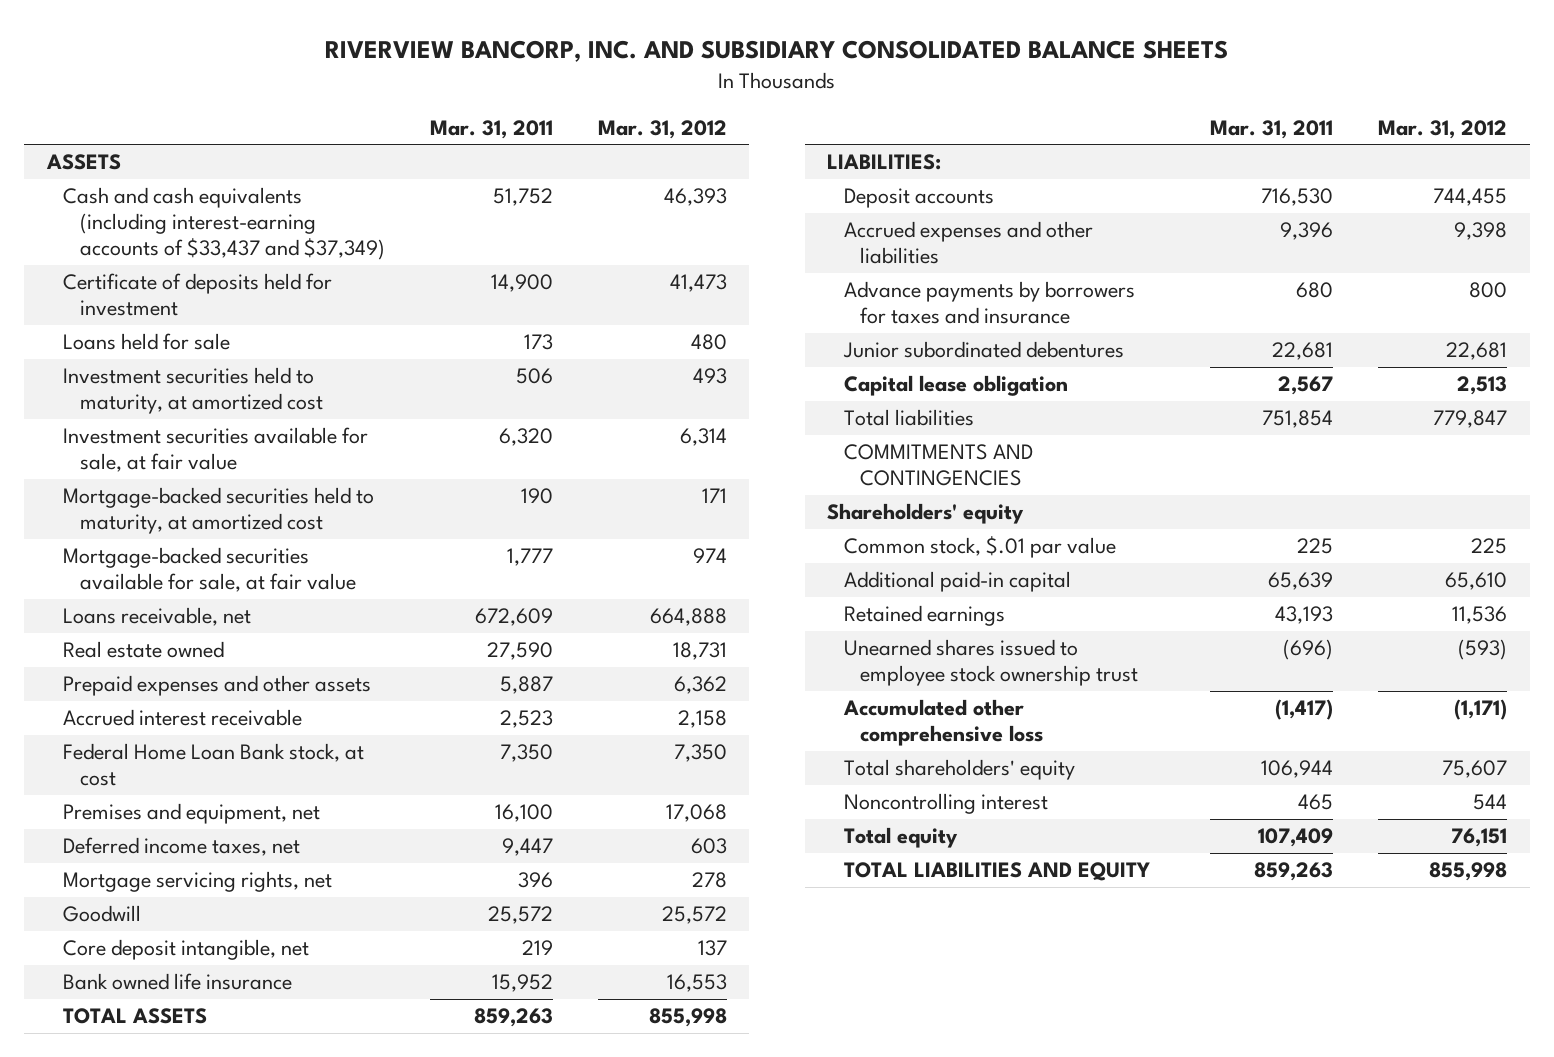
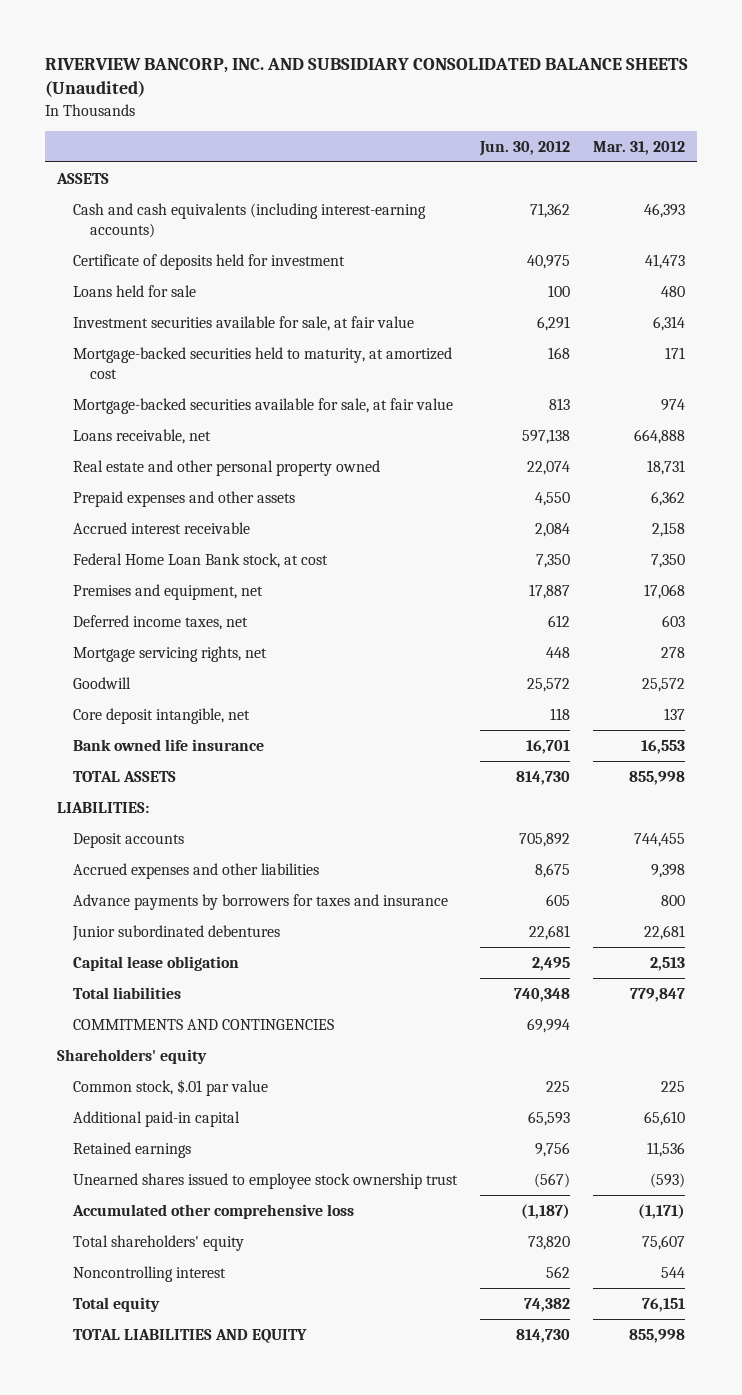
- RIVERVIEW BANCORP, INC. AND SUBSIDIARY CONSOLIDATED BALANCE SHEETS
+ RIVERVIEW BANCORP, INC. AND SUBSIDIARY CONSOLIDATED BALANCE SHEETS (Unaudited)
- | Mar. 31, 2011 | Mar. 31, 2012
+ | Jun. 30, 2012 | Mar. 31, 2012
- Cash and cash equivalents (including interest-earning accounts of $33,437 and $37,349) | 51,752 | 46,393
+ Cash and cash equivalents (including interest-earning accounts) | 71,362 | 46,393
- Investment securities held to maturity, at amortized cost | 506 | 493
- Real estate owned | 27,590 | 18,731
+ Real estate and other personal property owned | 22,074 | 18,731

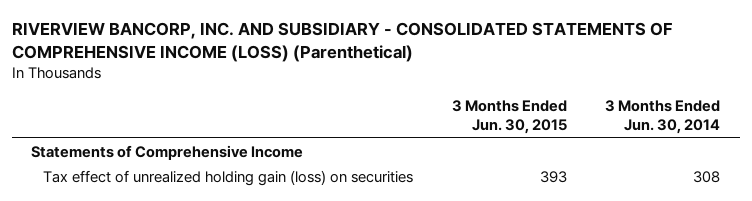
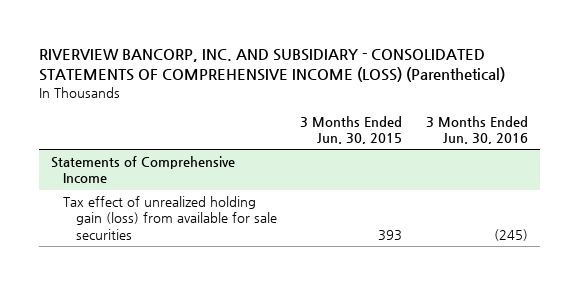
- | 3 Months Ended Jun. 30, 2015 | 3 Months Ended Jun. 30, 2014
+ | 3 Months Ended Jun. 30, 2015 | 3 Months Ended Jun. 30, 2016
- Tax effect of unrealized holding gain (loss) on securities | 393 | 308
+ Tax effect of unrealized holding gain (loss) from available for sale securities | 393 | (245)

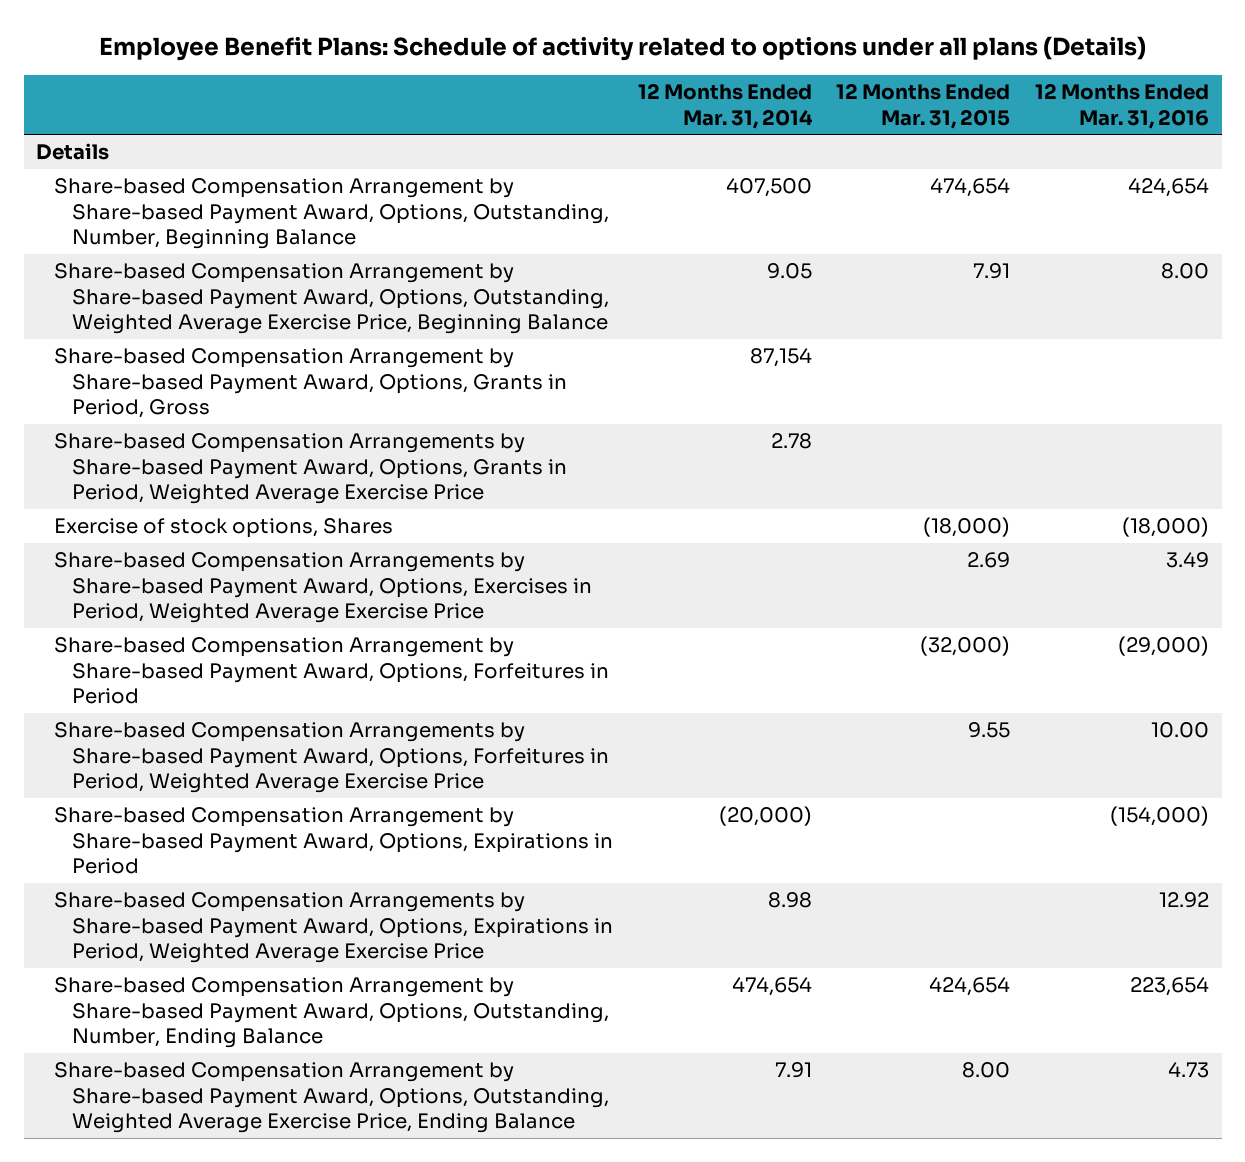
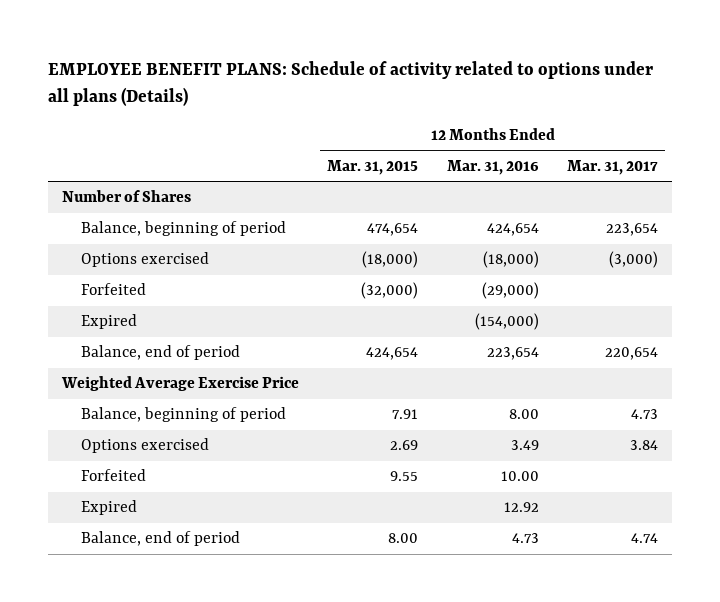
- Employee Benefit Plans: Schedule of activity related to options under all plans (Details)
+ EMPLOYEE BENEFIT PLANS: Schedule of activity related to options under all plans (Details)
- | 12 Months Ended Mar. 31, 2014 | 12 Months Ended Mar. 31, 2015 | 12 Months Ended Mar. 31, 2016
+ | 12 Months Ended Mar. 31, 2015 | 12 Months Ended Mar. 31, 2016 | 12 Months Ended Mar. 31, 2017
- Details
- Share-based Compensation Arrangement by Share-based Payment Award, Options, Outstanding, Number, Beginning Balance | 407,500 | 474,654 | 424,654
- Share-based Compensation Arrangement by Share-based Payment Award, Options, Outstanding, Weighted Average Exercise Price, Beginning Balance | 9.05 | 7.91 | 8.00
- Share-based Compensation Arrangement by Share-based Payment Award, Options, Grants in Period, Gross | 87,154 | |
- Share-based Compensation Arrangements by Share-based Payment Award, Options, Grants in Period, Weighted Average Exercise Price | 2.78 | |
- Exercise of stock options, Shares | | (18,000) | (18,000)
- Share-based Compensation Arrangements by Share-based Payment Award, Options, Exercises in Period, Weighted Average Exercise Price | | 2.69 | 3.49
- Share-based Compensation Arrangement by Share-based Payment Award, Options, Forfeitures in Period | | (32,000) | (29,000)
- Share-based Compensation Arrangements by Share-based Payment Award, Options, Forfeitures in Period, Weighted Average Exercise Price | | 9.55 | 10.00
- Share-based Compensation Arrangement by Share-based Payment Award, Options, Expirations in Period | (20,000) | | (154,000)
- Share-based Compensation Arrangements by Share-based Payment Award, Options, Expirations in Period, Weighted Average Exercise Price | 8.98 | | 12.92
- Share-based Compensation Arrangement by Share-based Payment Award, Options, Outstanding, Number, Ending Balance | 474,654 | 424,654 | 223,654
- Share-based Compensation Arrangement by Share-based Payment Award, Options, Outstanding, Weighted Average Exercise Price, Ending Balance | 7.91 | 8.00 | 4.73
+ Number of Shares
+ Balance, beginning of period | 474,654 | 424,654 | 223,654
+ Options exercised | (18,000) | (18,000) | (3,000)
+ Forfeited | (32,000) | (29,000) |
+ Expired | | (154,000) |
+ Balance, end of period | 424,654 | 223,654 | 220,654
+ Weighted Average Exercise Price
+ Balance, beginning of period | 7.91 | 8.00 | 4.73
+ Options exercised | 2.69 | 3.49 | 3.84
+ Forfeited | 9.55 | 10.00 |
+ Expired | | 12.92 |
+ Balance, end of period | 8.00 | 4.73 | 4.74

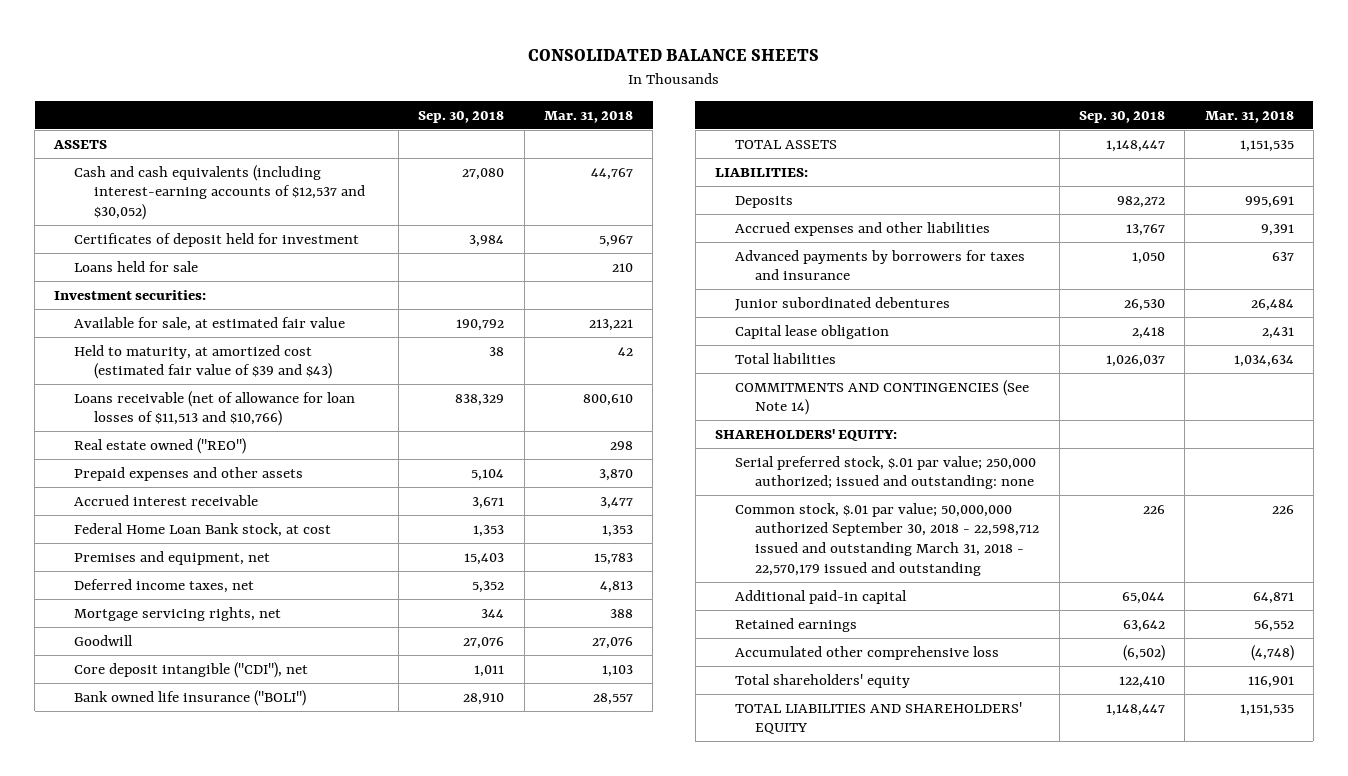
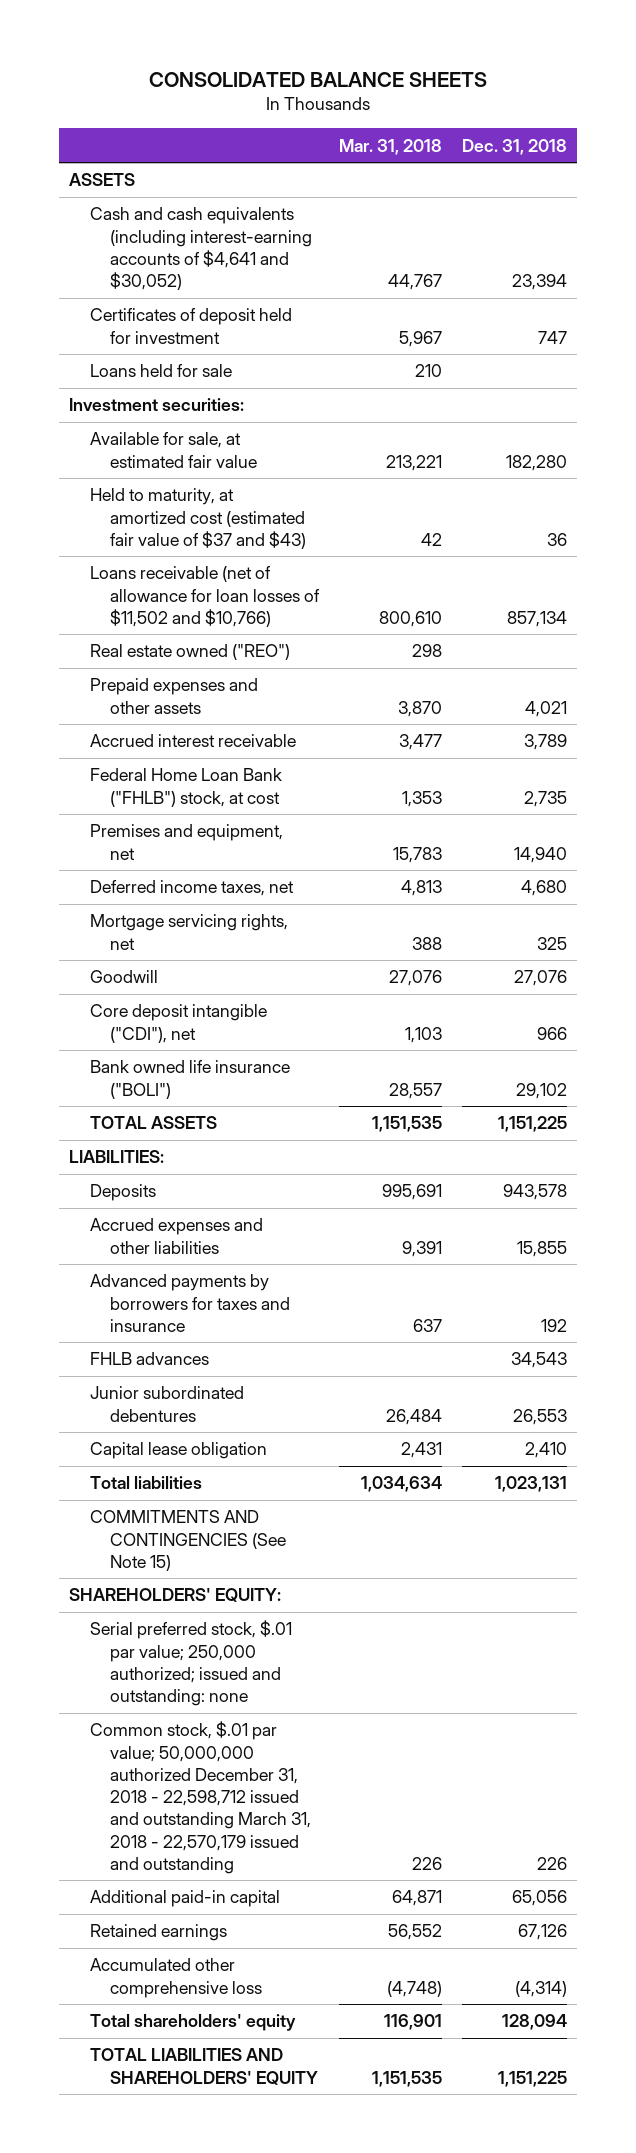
- | Sep. 30, 2018 | Mar. 31, 2018
+ | Mar. 31, 2018 | Dec. 31, 2018
- Cash and cash equivalents (including interest-earning accounts of $12,537 and $30,052) | 27,080 | 44,767
+ Cash and cash equivalents (including interest-earning accounts of $4,641 and $30,052) | 44,767 | 23,394
- Held to maturity, at amortized cost (estimated fair value of $39 and $43) | 38 | 42
- Loans receivable (net of allowance for loan losses of $11,513 and $10,766) | 838,329 | 800,610
+ Held to maturity, at amortized cost (estimated fair value of $37 and $43) | 42 | 36
+ Loans receivable (net of allowance for loan losses of $11,502 and $10,766) | 800,610 | 857,134
- Federal Home Loan Bank stock, at cost | 1,353 | 1,353
+ Federal Home Loan Bank ("FHLB") stock, at cost | 1,353 | 2,735
+ FHLB advances | | 34,543
- COMMITMENTS AND CONTINGENCIES (See Note 14)
+ COMMITMENTS AND CONTINGENCIES (See Note 15)
- Common stock, $.01 par value; 50,000,000 authorized September 30, 2018 - 22,598,712 issued and outstanding March 31, 2018 - 22,570,179 issued and outstanding | 226 | 226
+ Common stock, $.01 par value; 50,000,000 authorized December 31, 2018 - 22,598,712 issued and outstanding March 31, 2018 - 22,570,179 issued and outstanding | 226 | 226

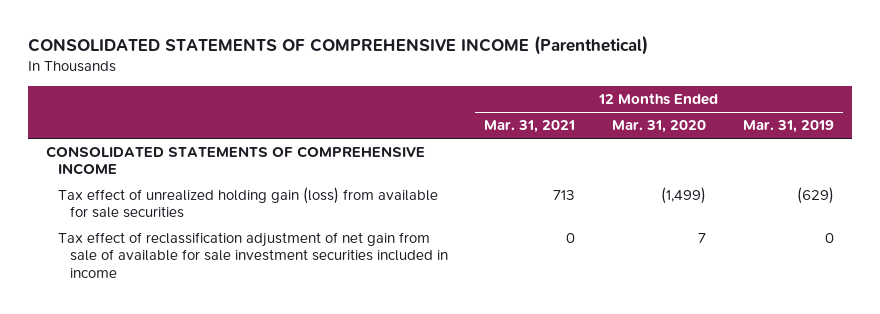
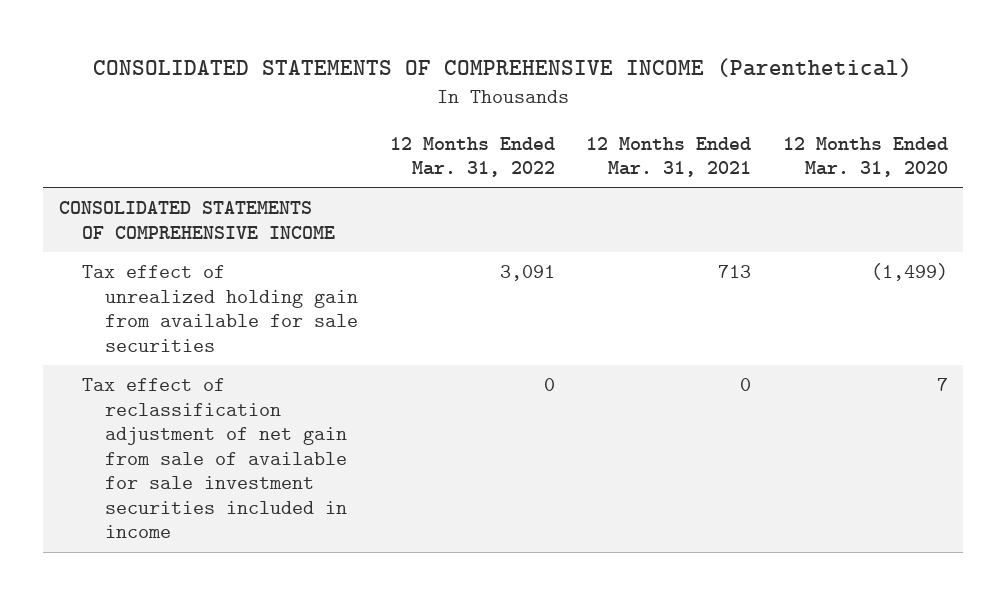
- | 12 Months Ended Mar. 31, 2021 | 12 Months Ended Mar. 31, 2020 | 12 Months Ended Mar. 31, 2019
+ | 12 Months Ended Mar. 31, 2022 | 12 Months Ended Mar. 31, 2021 | 12 Months Ended Mar. 31, 2020
- Tax effect of unrealized holding gain (loss) from available for sale securities | 713 | (1,499) | (629)
+ Tax effect of unrealized holding gain from available for sale securities | 3,091 | 713 | (1,499)

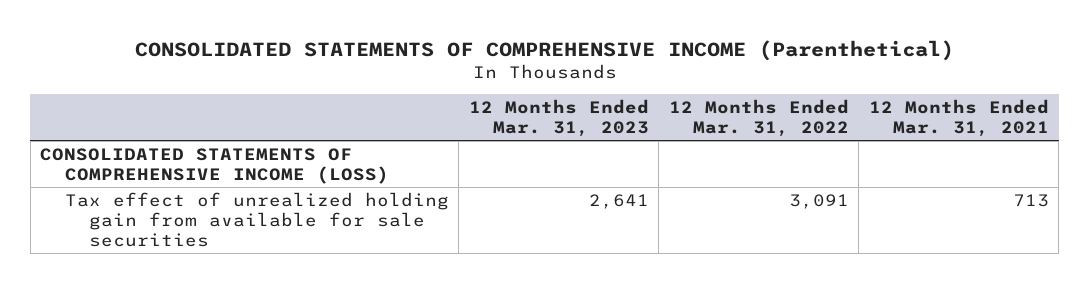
- | 12 Months Ended Mar. 31, 2022 | 12 Months Ended Mar. 31, 2021 | 12 Months Ended Mar. 31, 2020
+ | 12 Months Ended Mar. 31, 2023 | 12 Months Ended Mar. 31, 2022 | 12 Months Ended Mar. 31, 2021
- CONSOLIDATED STATEMENTS OF COMPREHENSIVE INCOME
+ CONSOLIDATED STATEMENTS OF COMPREHENSIVE INCOME (LOSS)
- Tax effect of reclassification adjustment of net gain from sale of available for sale investment securities included in income | 0 | 0 | 7

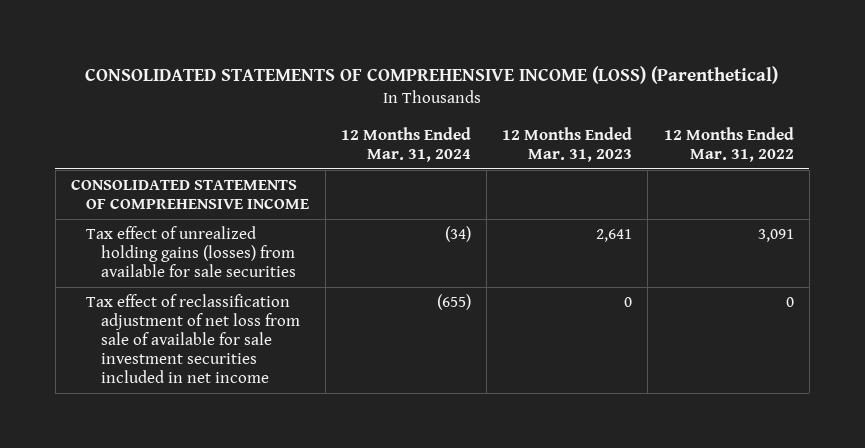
- CONSOLIDATED STATEMENTS OF COMPREHENSIVE INCOME (Parenthetical)
+ CONSOLIDATED STATEMENTS OF COMPREHENSIVE INCOME (LOSS) (Parenthetical)
- | 12 Months Ended Mar. 31, 2023 | 12 Months Ended Mar. 31, 2022 | 12 Months Ended Mar. 31, 2021
+ | 12 Months Ended Mar. 31, 2024 | 12 Months Ended Mar. 31, 2023 | 12 Months Ended Mar. 31, 2022
- CONSOLIDATED STATEMENTS OF COMPREHENSIVE INCOME (LOSS)
- Tax effect of unrealized holding gain from available for sale securities | 2,641 | 3,091 | 713
+ CONSOLIDATED STATEMENTS OF COMPREHENSIVE INCOME
+ Tax effect of unrealized holding gains (losses) from available for sale securities | (34) | 2,641 | 3,091
+ Tax effect of reclassification adjustment of net loss from sale of available for sale investment securities included in net income | (655) | 0 | 0

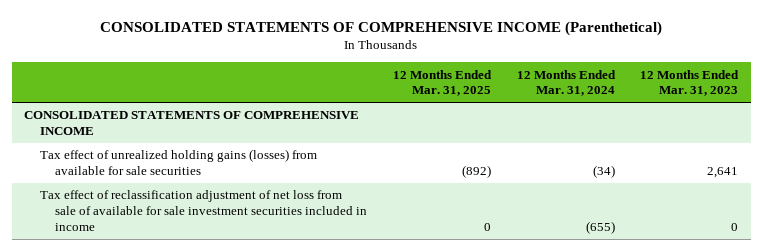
- CONSOLIDATED STATEMENTS OF COMPREHENSIVE INCOME (LOSS) (Parenthetical)
+ CONSOLIDATED STATEMENTS OF COMPREHENSIVE INCOME (Parenthetical)
- | 12 Months Ended Mar. 31, 2024 | 12 Months Ended Mar. 31, 2023 | 12 Months Ended Mar. 31, 2022
+ | 12 Months Ended Mar. 31, 2025 | 12 Months Ended Mar. 31, 2024 | 12 Months Ended Mar. 31, 2023
- Tax effect of reclassification adjustment of net loss from sale of available for sale investment securities included in net income | (655) | 0 | 0
+ Tax effect of reclassification adjustment of net loss from sale of available for sale investment securities included in income | 0 | (655) | 0

